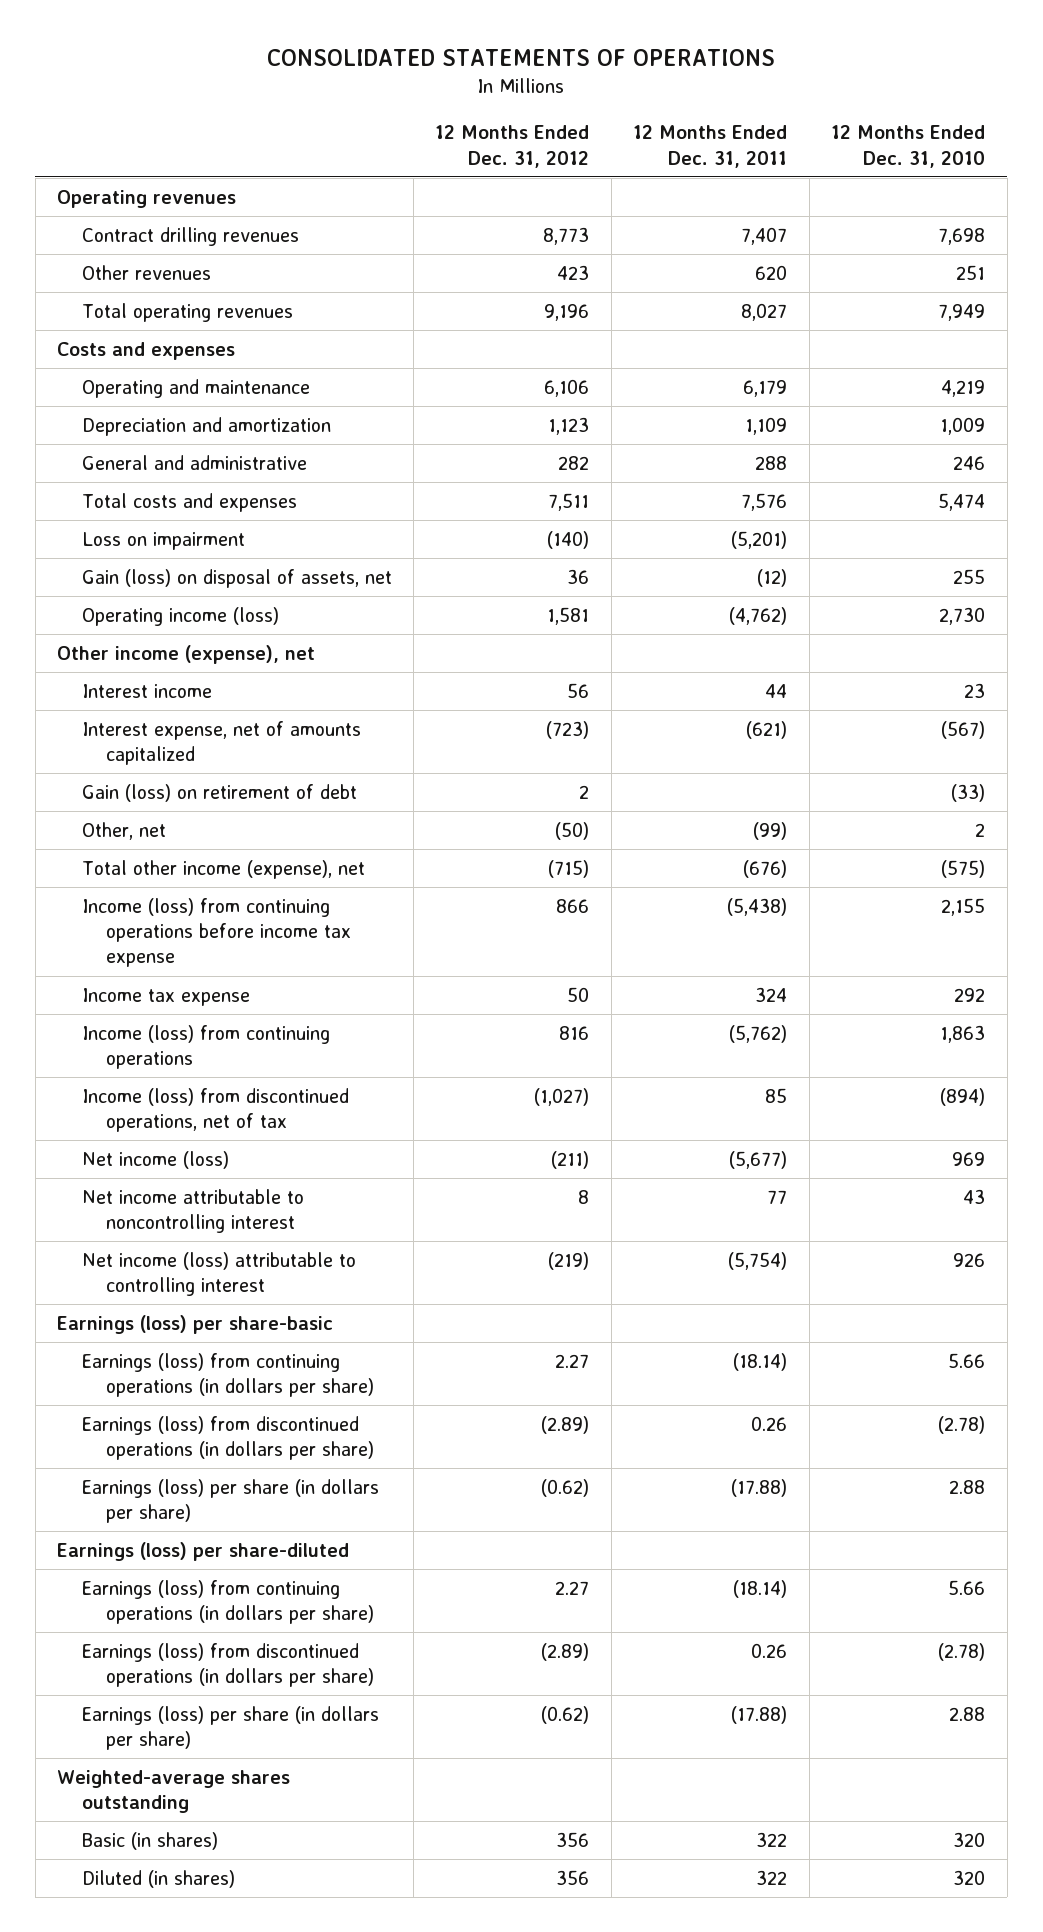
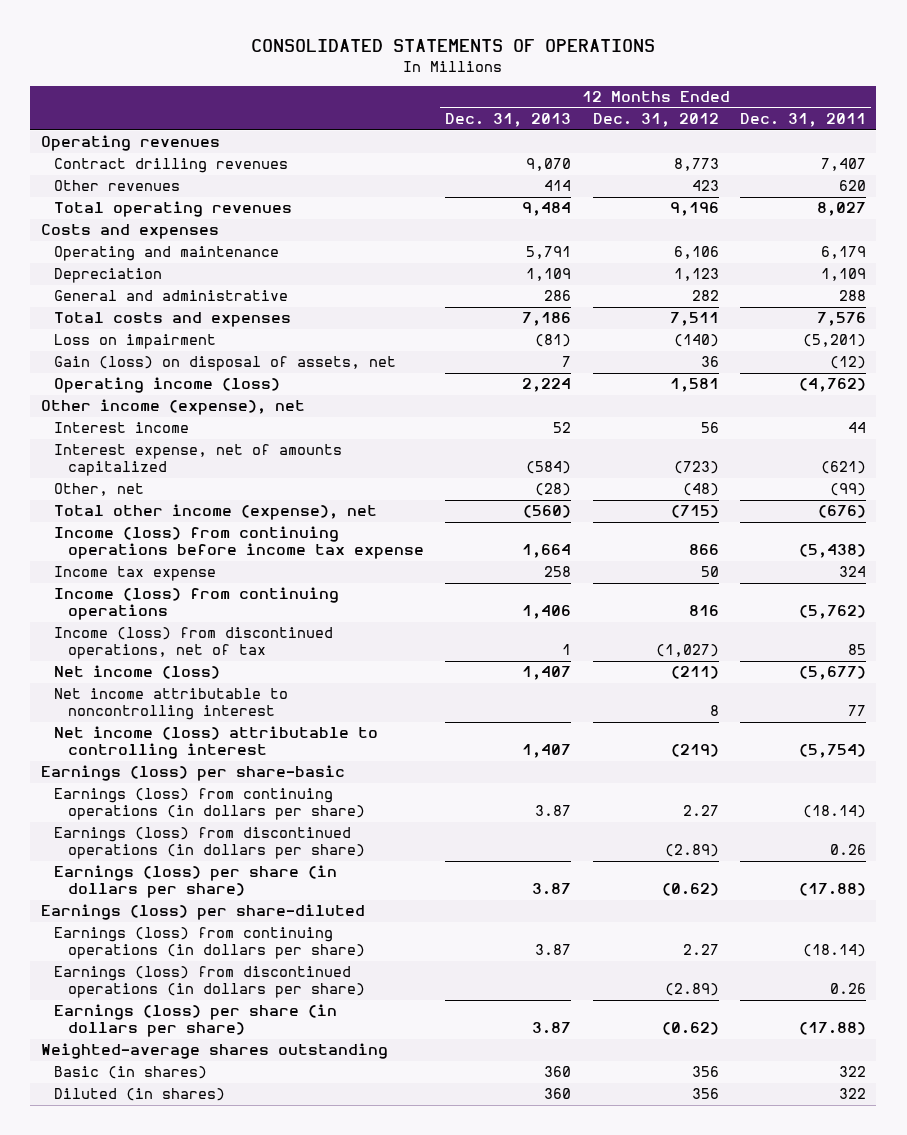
- | 12 Months Ended Dec. 31, 2012 | 12 Months Ended Dec. 31, 2011 | 12 Months Ended Dec. 31, 2010
+ | 12 Months Ended Dec. 31, 2013 | 12 Months Ended Dec. 31, 2012 | 12 Months Ended Dec. 31, 2011
- Depreciation and amortization | 1,123 | 1,109 | 1,009
+ Depreciation | 1,109 | 1,123 | 1,109
- Gain (loss) on retirement of debt | 2 | | (33)
- Other, net | (50) | (99) | 2
+ Other, net | (28) | (48) | (99)

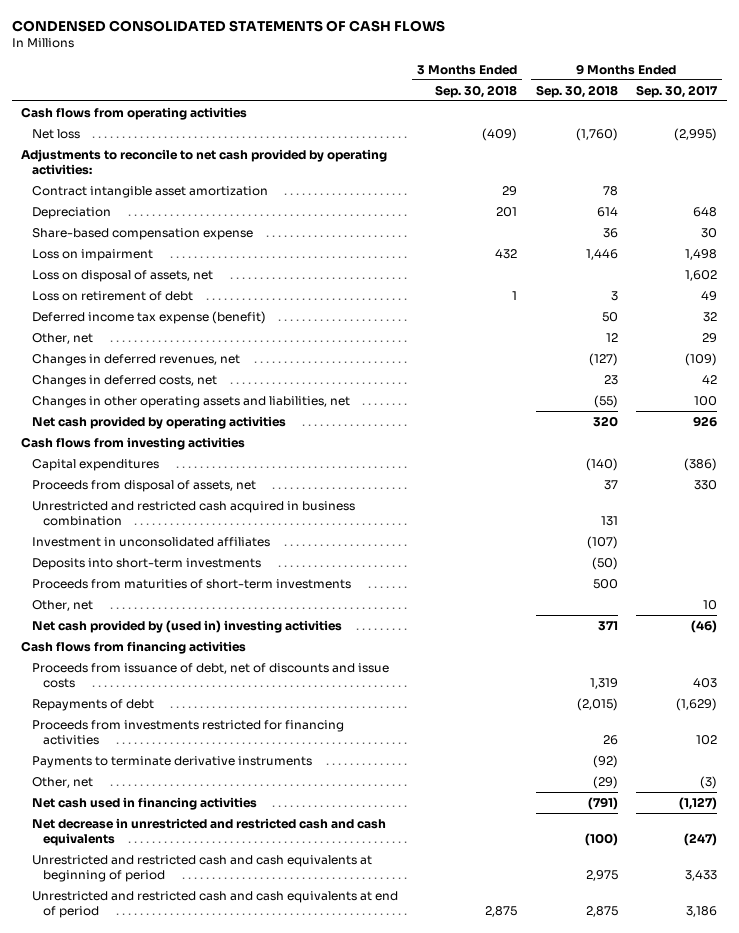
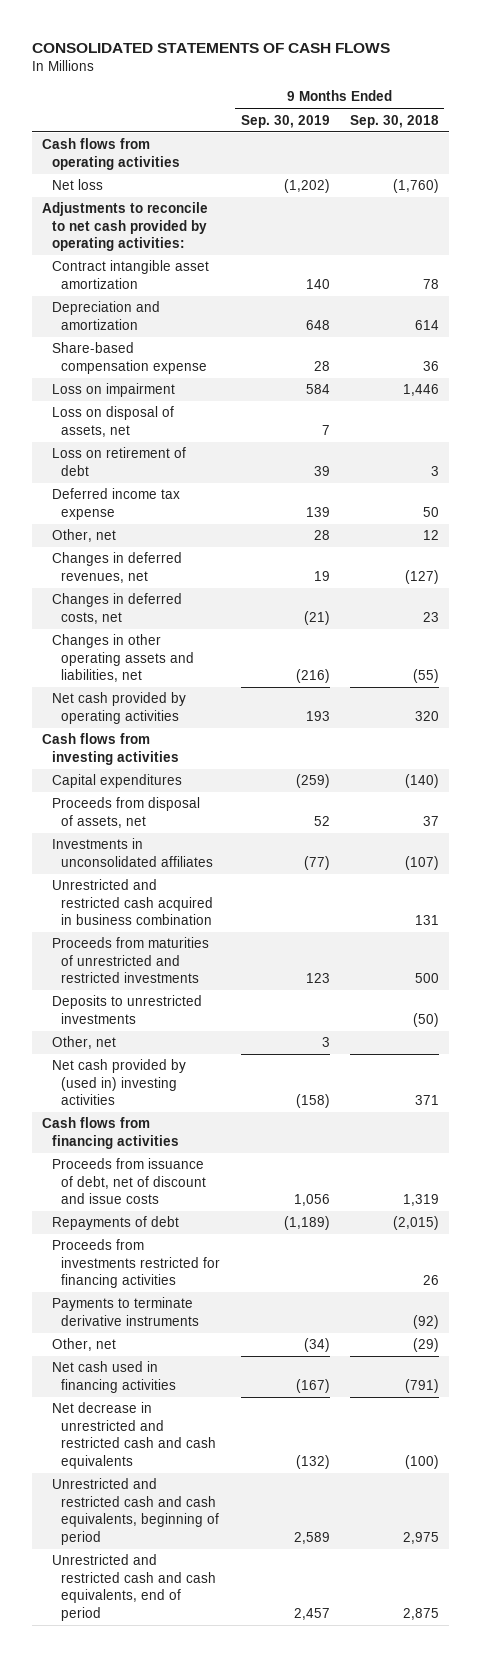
- CONDENSED CONSOLIDATED STATEMENTS OF CASH FLOWS
+ CONSOLIDATED STATEMENTS OF CASH FLOWS
- | 3 Months Ended Sep. 30, 2018 | 9 Months Ended Sep. 30, 2018 | 9 Months Ended Sep. 30, 2017
+ | 9 Months Ended Sep. 30, 2019 | 9 Months Ended Sep. 30, 2018
- Depreciation | 201 | 614 | 648
+ Depreciation and amortization | 648 | 614
- Deferred income tax expense (benefit) | | 50 | 32
+ Deferred income tax expense | 139 | 50
+ Investments in unconsolidated affiliates | (77) | (107)
- Investment in unconsolidated affiliates | | (107) |
- Deposits into short-term investments | | (50) |
- Proceeds from maturities of short-term investments | | 500 |
+ Proceeds from maturities of unrestricted and restricted investments | 123 | 500
+ Deposits to unrestricted investments | | (50)
- Proceeds from issuance of debt, net of discounts and issue costs | | 1,319 | 403
+ Proceeds from issuance of debt, net of discount and issue costs | 1,056 | 1,319
- Unrestricted and restricted cash and cash equivalents at beginning of period | | 2,975 | 3,433
- Unrestricted and restricted cash and cash equivalents at end of period | 2,875 | 2,875 | 3,186
+ Unrestricted and restricted cash and cash equivalents, beginning of period | 2,589 | 2,975
+ Unrestricted and restricted cash and cash equivalents, end of period | 2,457 | 2,875

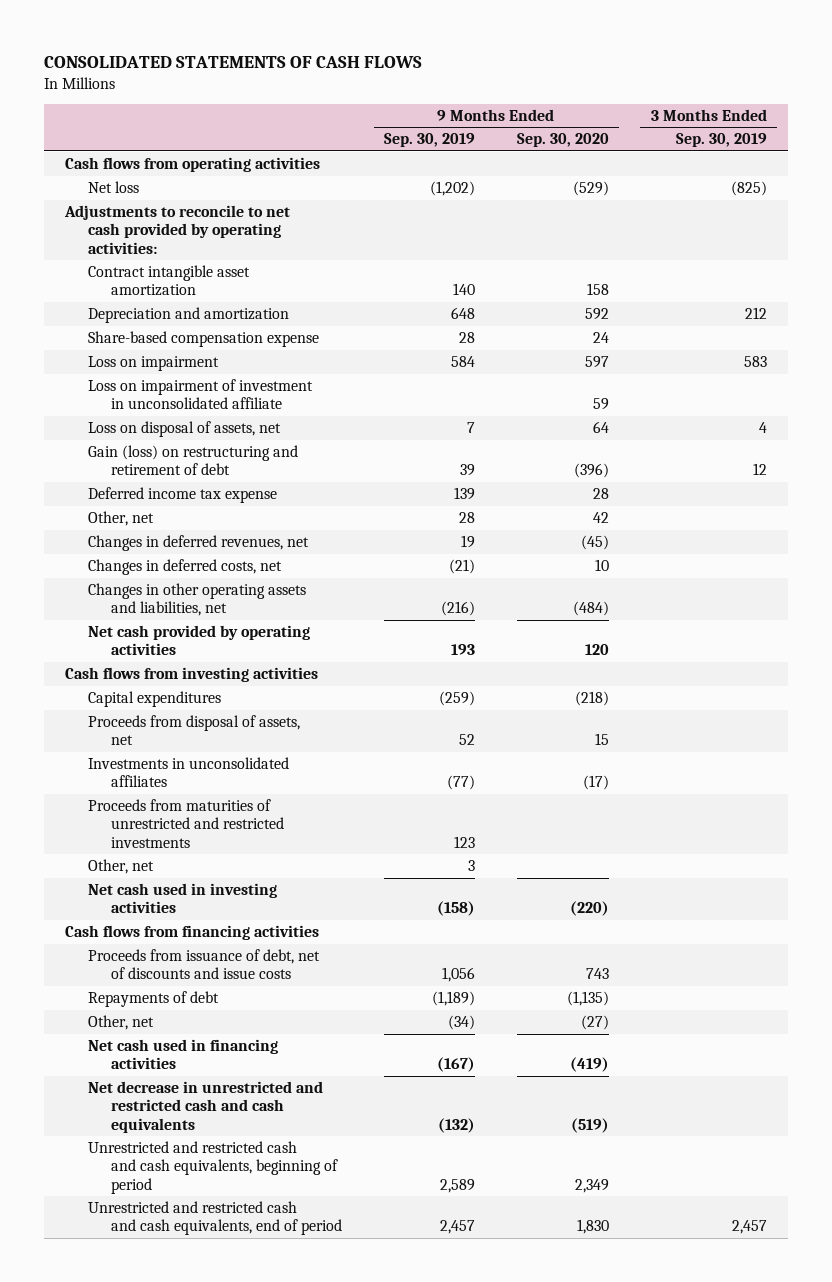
- | 9 Months Ended Sep. 30, 2019 | 9 Months Ended Sep. 30, 2018
+ | 9 Months Ended Sep. 30, 2019 | 9 Months Ended Sep. 30, 2020 | 3 Months Ended Sep. 30, 2019
+ Loss on impairment of investment in unconsolidated affiliate | | 59 |
- Loss on retirement of debt | 39 | 3
+ Gain (loss) on restructuring and retirement of debt | 39 | (396) | 12
- Unrestricted and restricted cash acquired in business combination | | 131
- Deposits to unrestricted investments | | (50)
- Net cash provided by (used in) investing activities | (158) | 371
+ Net cash used in investing activities | (158) | (220) |
- Proceeds from issuance of debt, net of discount and issue costs | 1,056 | 1,319
+ Proceeds from issuance of debt, net of discounts and issue costs | 1,056 | 743 |
- Proceeds from investments restricted for financing activities | | 26
- Payments to terminate derivative instruments | | (92)

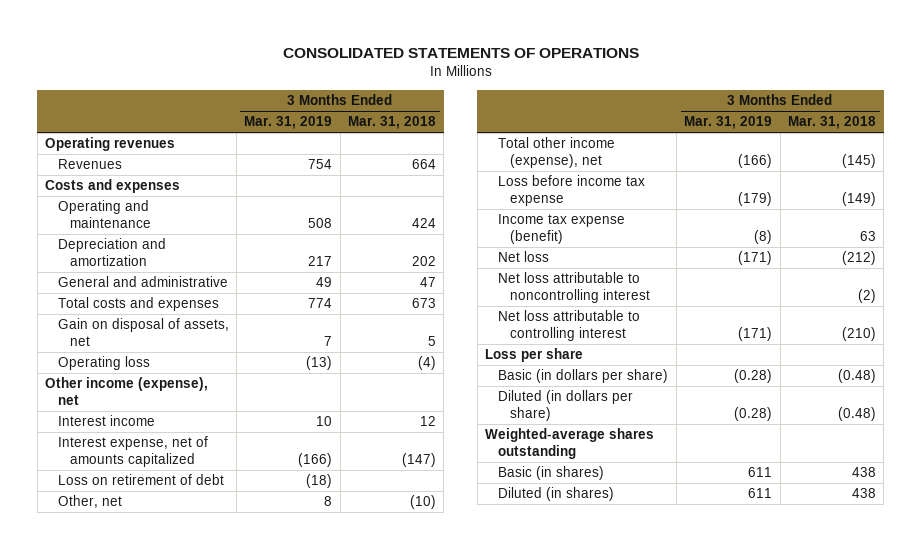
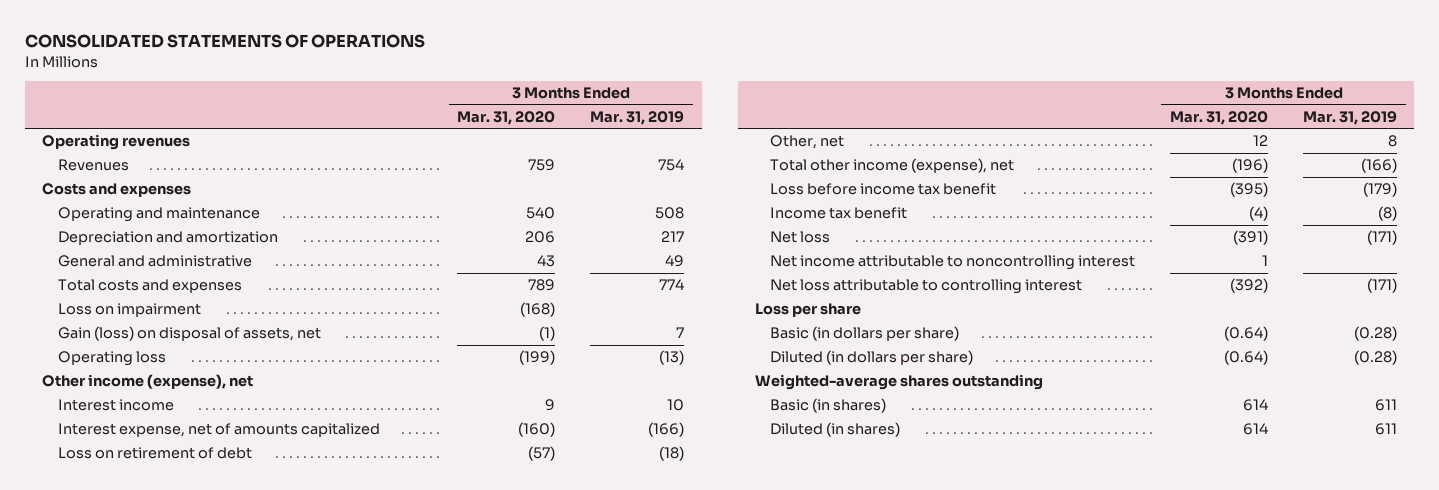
- | 3 Months Ended Mar. 31, 2019 | 3 Months Ended Mar. 31, 2018
+ | 3 Months Ended Mar. 31, 2020 | 3 Months Ended Mar. 31, 2019
- Gain on disposal of assets, net | 7 | 5
+ Loss on impairment | (168) |
+ Gain (loss) on disposal of assets, net | (1) | 7
- Loss before income tax expense | (179) | (149)
- Income tax expense (benefit) | (8) | 63
+ Loss before income tax benefit | (395) | (179)
+ Income tax benefit | (4) | (8)
- Net loss attributable to noncontrolling interest | | (2)
+ Net income attributable to noncontrolling interest | 1 |

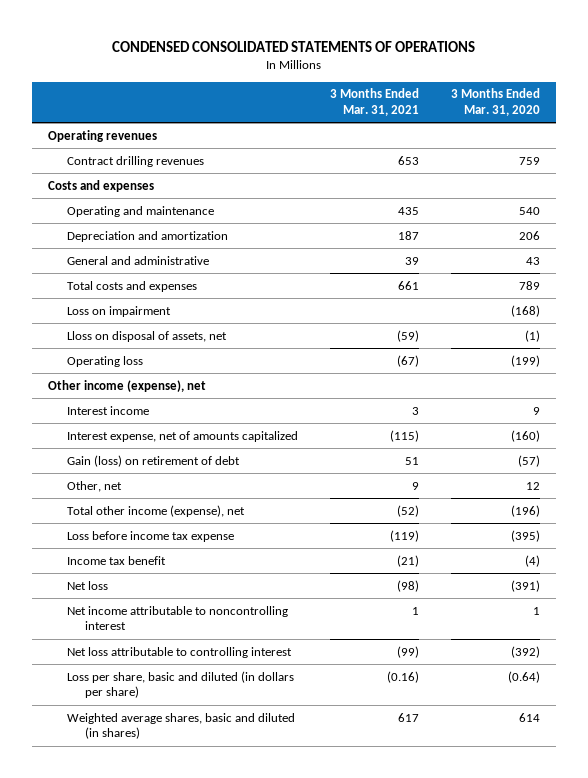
- CONSOLIDATED STATEMENTS OF OPERATIONS
+ CONDENSED CONSOLIDATED STATEMENTS OF OPERATIONS
- | 3 Months Ended Mar. 31, 2020 | 3 Months Ended Mar. 31, 2019
+ | 3 Months Ended Mar. 31, 2021 | 3 Months Ended Mar. 31, 2020
- Revenues | 759 | 754
+ Contract drilling revenues | 653 | 759
- Gain (loss) on disposal of assets, net | (1) | 7
+ Lloss on disposal of assets, net | (59) | (1)
- Loss on retirement of debt | (57) | (18)
+ Gain (loss) on retirement of debt | 51 | (57)
- Loss before income tax benefit | (395) | (179)
+ Loss before income tax expense | (119) | (395)
- Loss per share
- Basic (in dollars per share) | (0.64) | (0.28)
- Diluted (in dollars per share) | (0.64) | (0.28)
- Weighted-average shares outstanding
- Basic (in shares) | 614 | 611
- Diluted (in shares) | 614 | 611
+ Loss per share, basic and diluted (in dollars per share) | (0.16) | (0.64)
+ Weighted average shares, basic and diluted (in shares) | 617 | 614

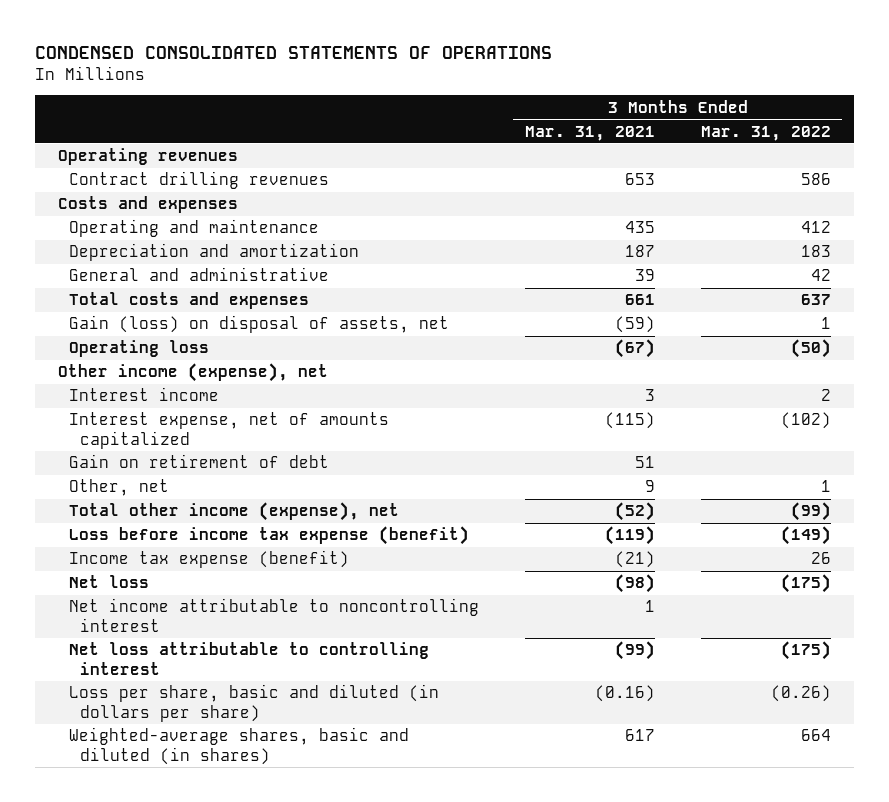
- | 3 Months Ended Mar. 31, 2021 | 3 Months Ended Mar. 31, 2020
+ | 3 Months Ended Mar. 31, 2021 | 3 Months Ended Mar. 31, 2022
- Loss on impairment | | (168)
- Lloss on disposal of assets, net | (59) | (1)
+ Gain (loss) on disposal of assets, net | (59) | 1
- Gain (loss) on retirement of debt | 51 | (57)
+ Gain on retirement of debt | 51 |
- Loss before income tax expense | (119) | (395)
- Income tax benefit | (21) | (4)
+ Loss before income tax expense (benefit) | (119) | (149)
+ Income tax expense (benefit) | (21) | 26
- Weighted average shares, basic and diluted (in shares) | 617 | 614
+ Weighted-average shares, basic and diluted (in shares) | 617 | 664

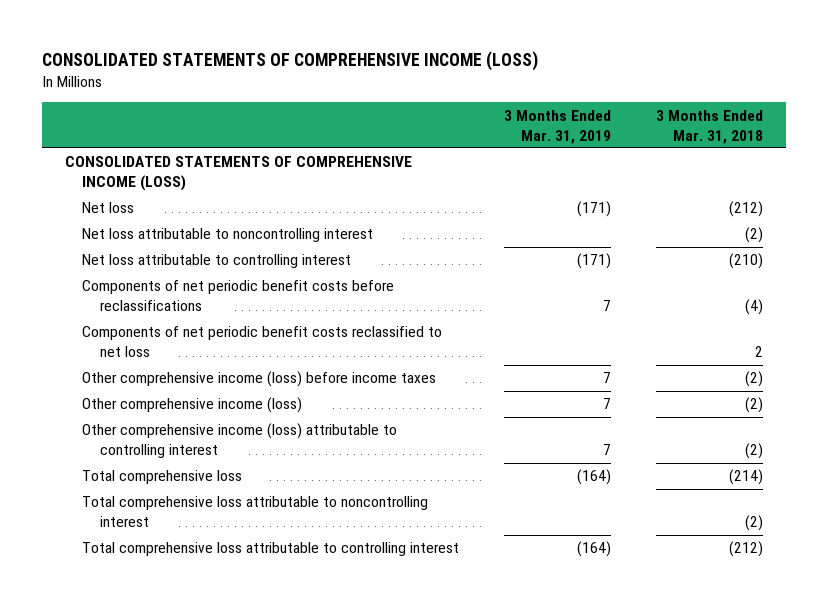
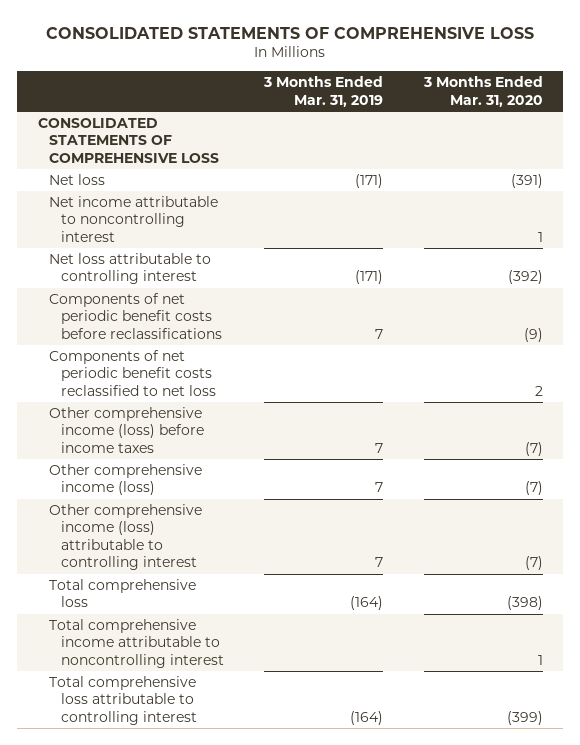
- CONSOLIDATED STATEMENTS OF COMPREHENSIVE INCOME (LOSS)
+ CONSOLIDATED STATEMENTS OF COMPREHENSIVE LOSS
- | 3 Months Ended Mar. 31, 2019 | 3 Months Ended Mar. 31, 2018
+ | 3 Months Ended Mar. 31, 2019 | 3 Months Ended Mar. 31, 2020
- CONSOLIDATED STATEMENTS OF COMPREHENSIVE INCOME (LOSS)
+ CONSOLIDATED STATEMENTS OF COMPREHENSIVE LOSS
- Net loss attributable to noncontrolling interest | | (2)
+ Net income attributable to noncontrolling interest | | 1
- Total comprehensive loss attributable to noncontrolling interest | | (2)
+ Total comprehensive income attributable to noncontrolling interest | | 1

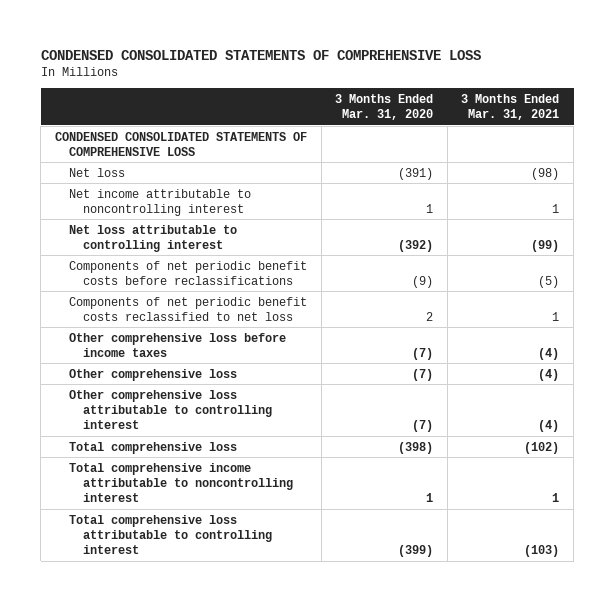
- CONSOLIDATED STATEMENTS OF COMPREHENSIVE LOSS
+ CONDENSED CONSOLIDATED STATEMENTS OF COMPREHENSIVE LOSS
- | 3 Months Ended Mar. 31, 2019 | 3 Months Ended Mar. 31, 2020
+ | 3 Months Ended Mar. 31, 2020 | 3 Months Ended Mar. 31, 2021
- CONSOLIDATED STATEMENTS OF COMPREHENSIVE LOSS
+ CONDENSED CONSOLIDATED STATEMENTS OF COMPREHENSIVE LOSS
- Other comprehensive income (loss) before income taxes | 7 | (7)
- Other comprehensive income (loss) | 7 | (7)
- Other comprehensive income (loss) attributable to controlling interest | 7 | (7)
+ Other comprehensive loss before income taxes | (7) | (4)
+ Other comprehensive loss | (7) | (4)
+ Other comprehensive loss attributable to controlling interest | (7) | (4)

